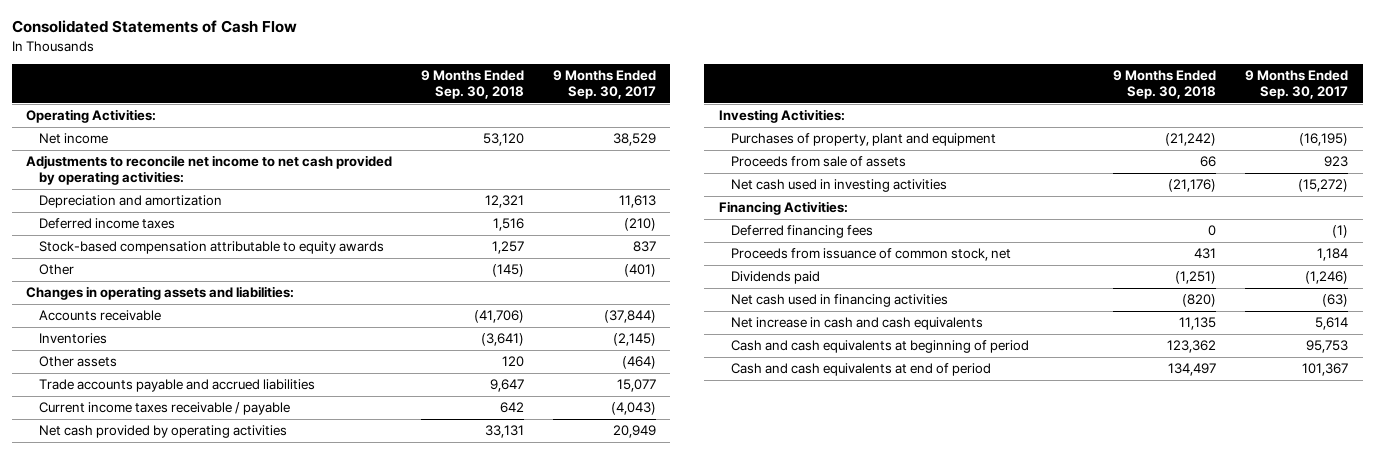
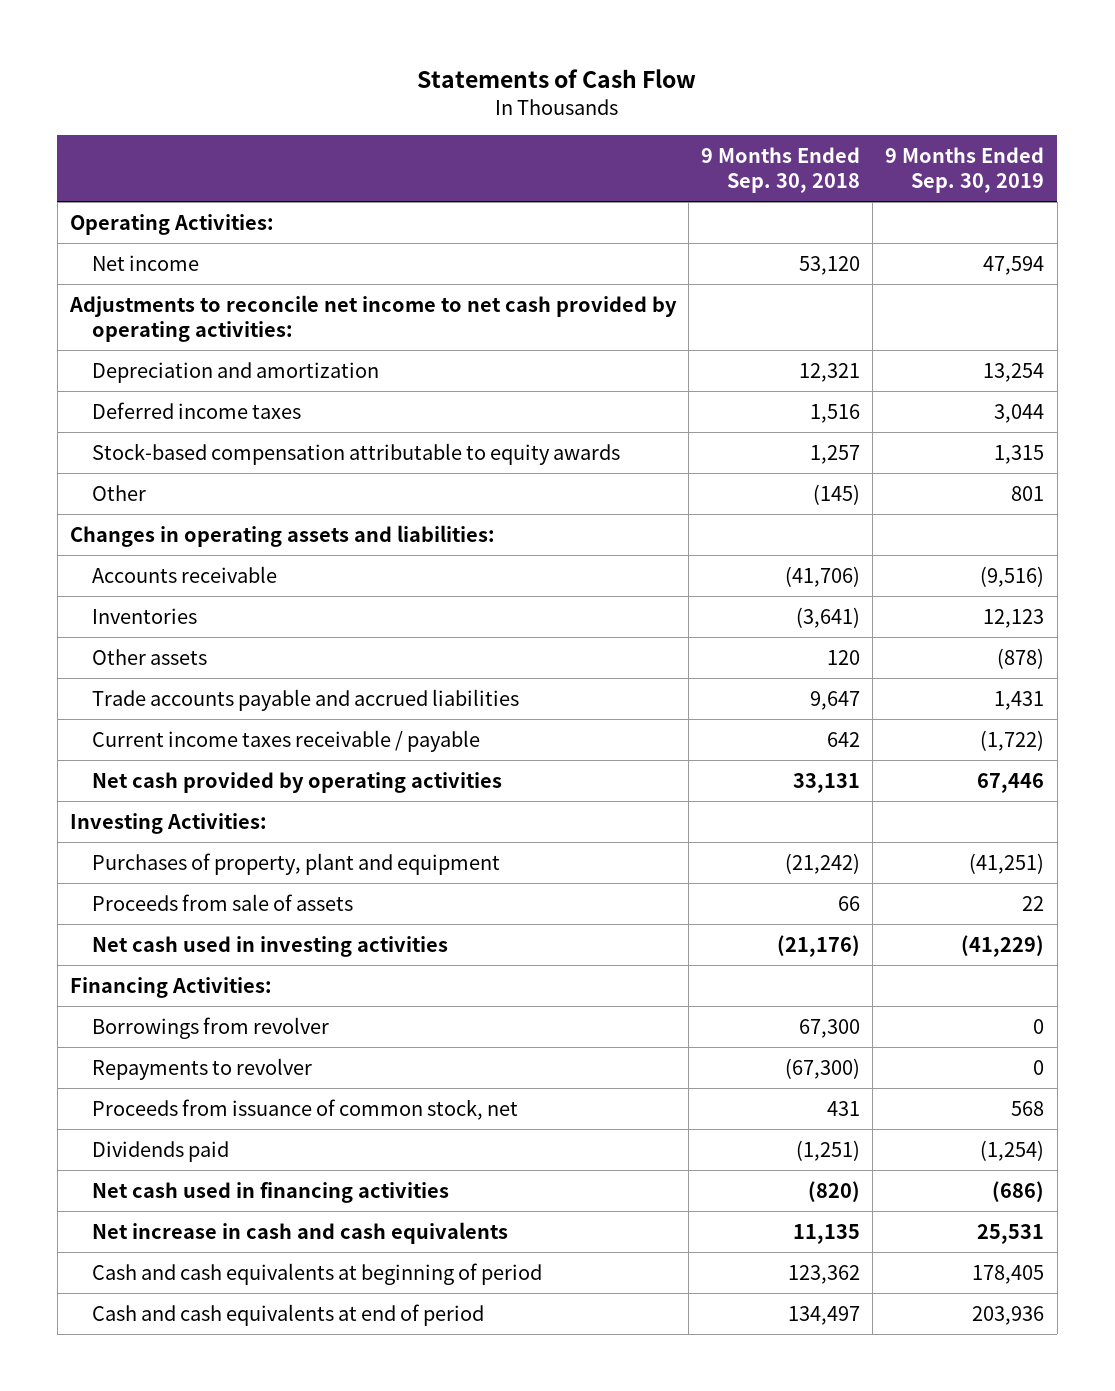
- Consolidated Statements of Cash Flow
+ Statements of Cash Flow
- | 9 Months Ended Sep. 30, 2018 | 9 Months Ended Sep. 30, 2017
+ | 9 Months Ended Sep. 30, 2018 | 9 Months Ended Sep. 30, 2019
- Deferred financing fees | 0 | (1)
+ Borrowings from revolver | 67,300 | 0
+ Repayments to revolver | (67,300) | 0

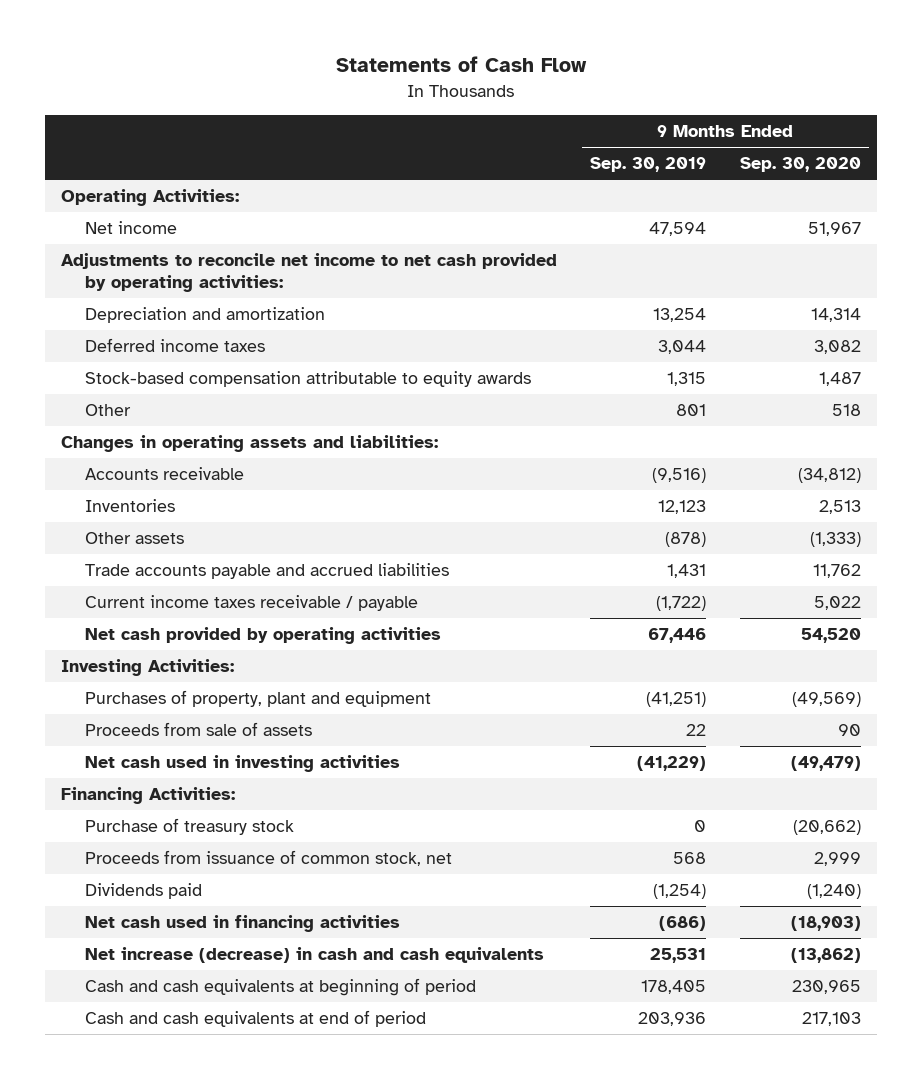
- | 9 Months Ended Sep. 30, 2018 | 9 Months Ended Sep. 30, 2019
+ | 9 Months Ended Sep. 30, 2019 | 9 Months Ended Sep. 30, 2020
- Borrowings from revolver | 67,300 | 0
- Repayments to revolver | (67,300) | 0
+ Purchase of treasury stock | 0 | (20,662)
- Net increase in cash and cash equivalents | 11,135 | 25,531
+ Net increase (decrease) in cash and cash equivalents | 25,531 | (13,862)

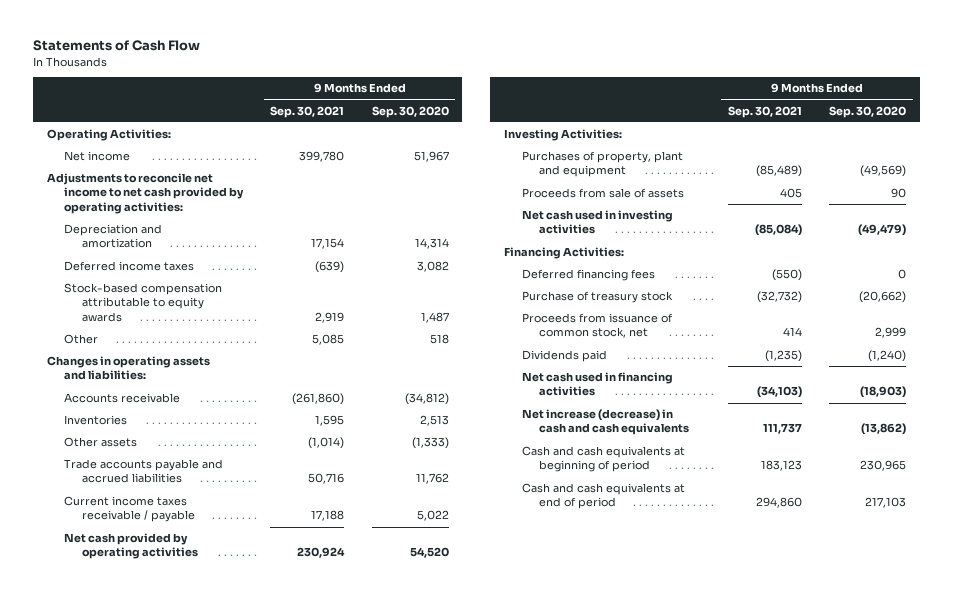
- | 9 Months Ended Sep. 30, 2019 | 9 Months Ended Sep. 30, 2020
+ | 9 Months Ended Sep. 30, 2021 | 9 Months Ended Sep. 30, 2020
+ Deferred financing fees | (550) | 0

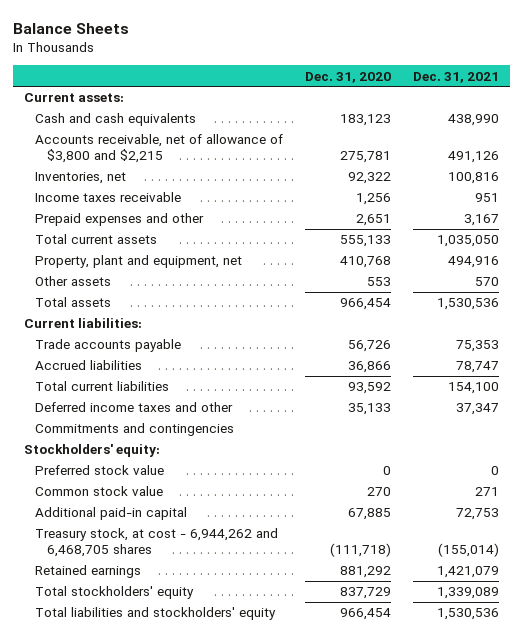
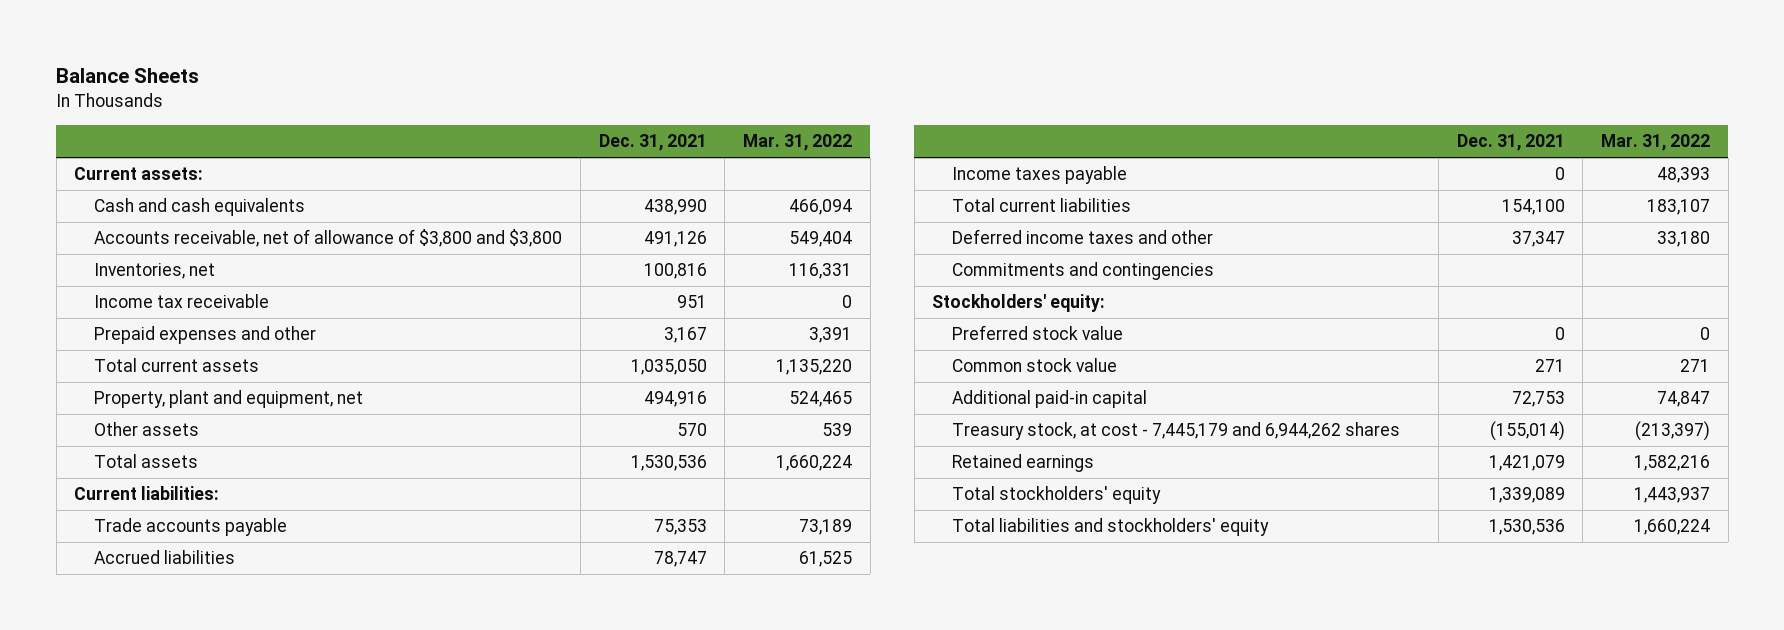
- | Dec. 31, 2020 | Dec. 31, 2021
+ | Dec. 31, 2021 | Mar. 31, 2022
- Accounts receivable, net of allowance of $3,800 and $2,215 | 275,781 | 491,126
+ Accounts receivable, net of allowance of $3,800 and $3,800 | 491,126 | 549,404
- Income taxes receivable | 1,256 | 951
+ Income tax receivable | 951 | 0
+ Income taxes payable | 0 | 48,393
- Treasury stock, at cost - 6,944,262 and 6,468,705 shares | (111,718) | (155,014)
+ Treasury stock, at cost - 7,445,179 and 6,944,262 shares | (155,014) | (213,397)

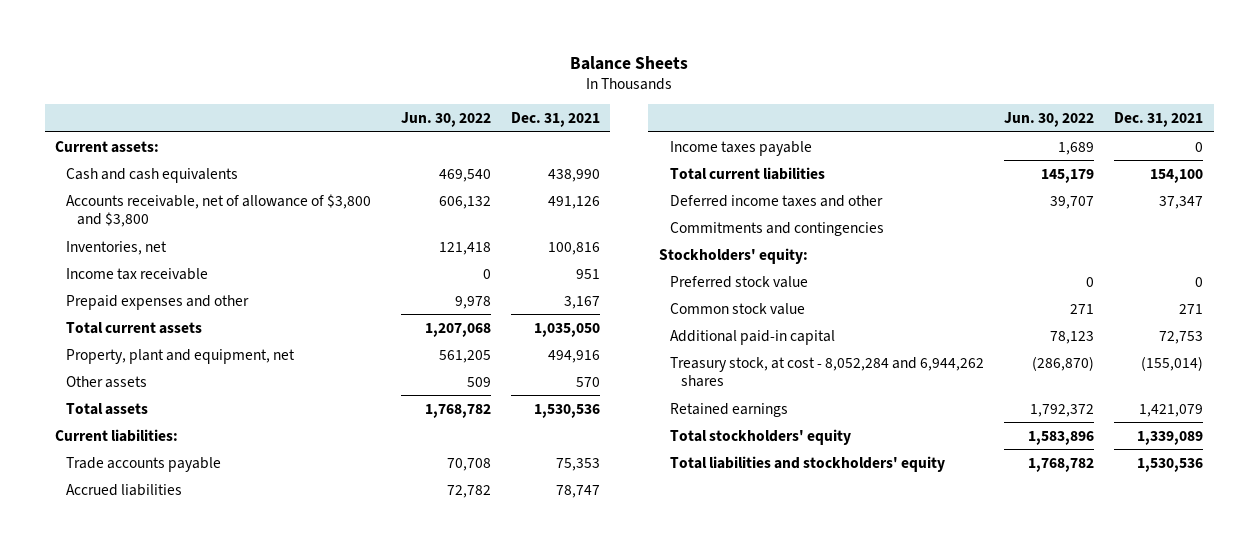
- | Dec. 31, 2021 | Mar. 31, 2022
+ | Jun. 30, 2022 | Dec. 31, 2021
- Treasury stock, at cost - 7,445,179 and 6,944,262 shares | (155,014) | (213,397)
+ Treasury stock, at cost - 8,052,284 and 6,944,262 shares | (286,870) | (155,014)

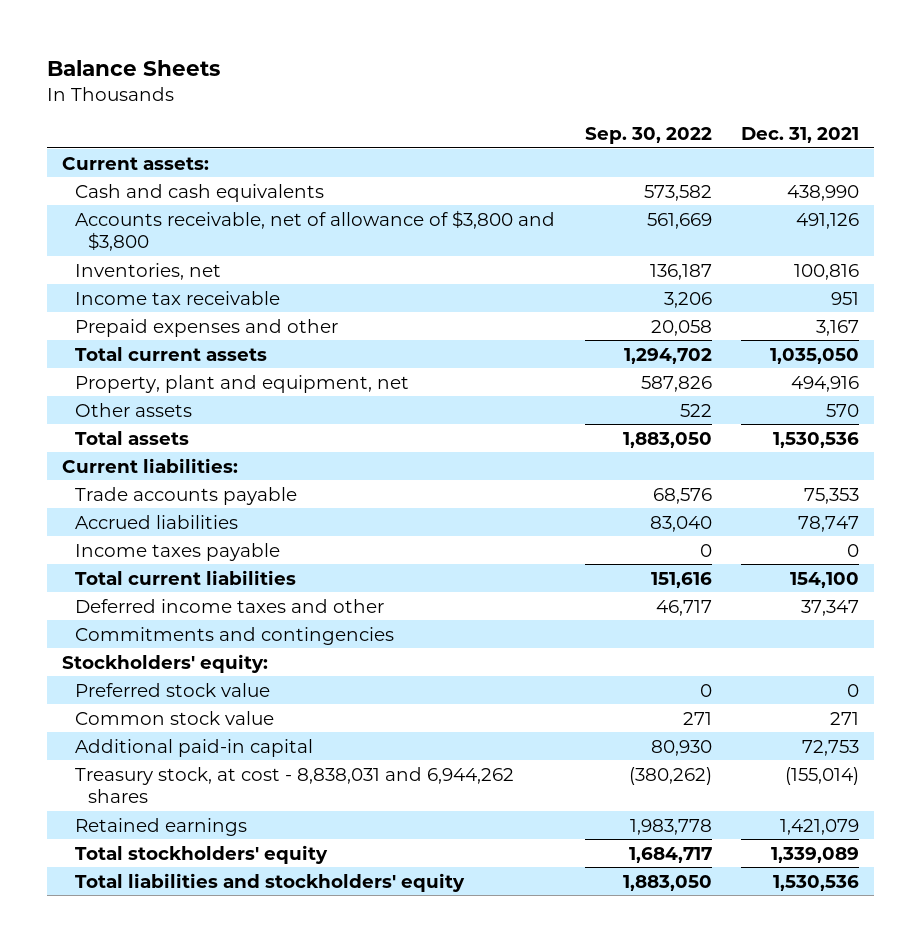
- | Jun. 30, 2022 | Dec. 31, 2021
+ | Sep. 30, 2022 | Dec. 31, 2021
- Treasury stock, at cost - 8,052,284 and 6,944,262 shares | (286,870) | (155,014)
+ Treasury stock, at cost - 8,838,031 and 6,944,262 shares | (380,262) | (155,014)

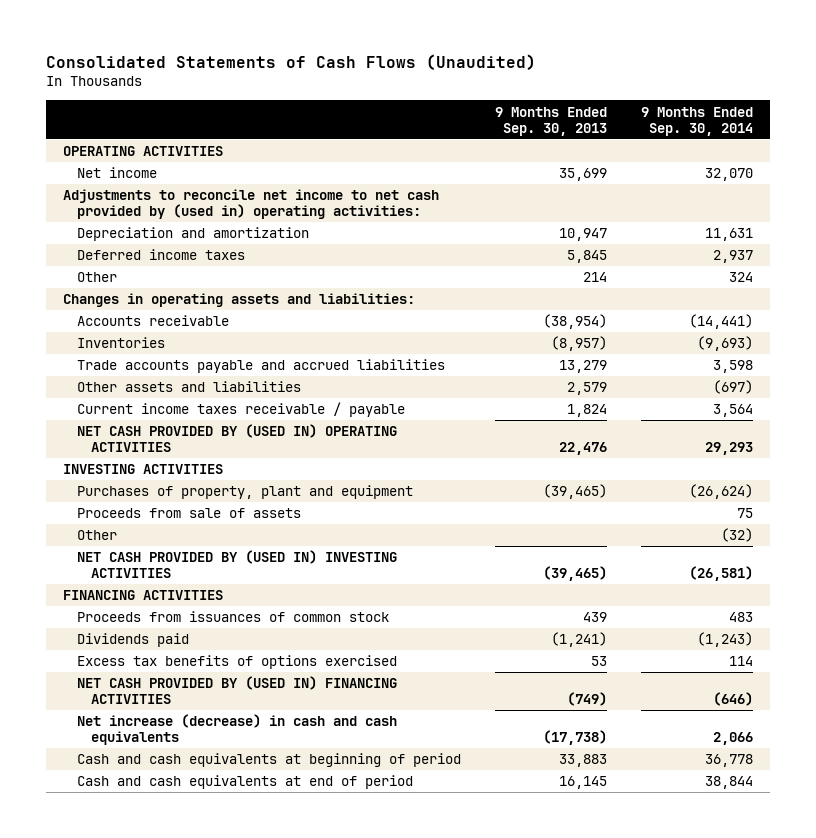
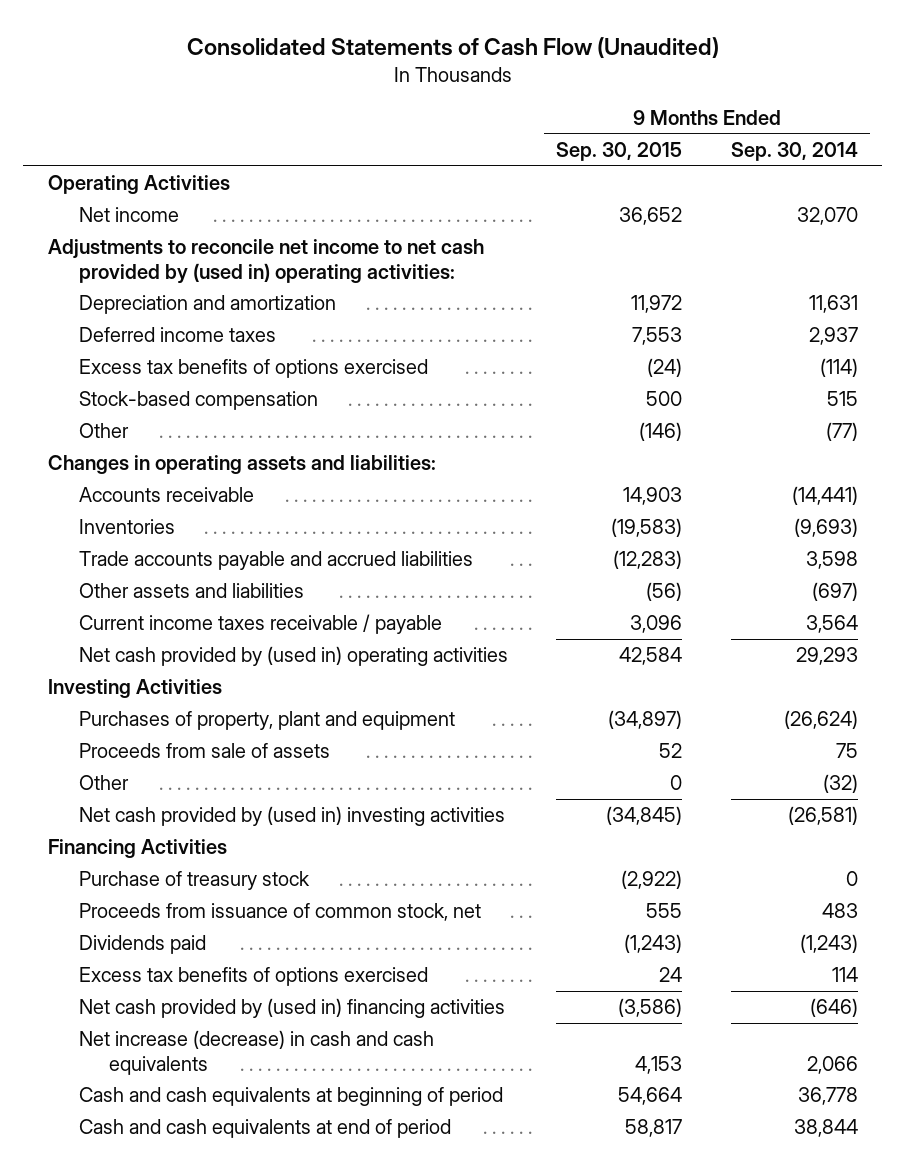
- Consolidated Statements of Cash Flows (Unaudited)
+ Consolidated Statements of Cash Flow (Unaudited)
- | 9 Months Ended Sep. 30, 2013 | 9 Months Ended Sep. 30, 2014
+ | 9 Months Ended Sep. 30, 2015 | 9 Months Ended Sep. 30, 2014
- OPERATING ACTIVITIES
+ Operating Activities
- Other | 214 | 324
+ Excess tax benefits of options exercised | (24) | (114)
+ Stock-based compensation | 500 | 515
+ Other | (146) | (77)
- NET CASH PROVIDED BY (USED IN) OPERATING ACTIVITIES | 22,476 | 29,293
- INVESTING ACTIVITIES
+ Net cash provided by (used in) operating activities | 42,584 | 29,293
+ Investing Activities
- NET CASH PROVIDED BY (USED IN) INVESTING ACTIVITIES | (39,465) | (26,581)
- FINANCING ACTIVITIES
- Proceeds from issuances of common stock | 439 | 483
+ Net cash provided by (used in) investing activities | (34,845) | (26,581)
+ Financing Activities
+ Purchase of treasury stock | (2,922) | 0
+ Proceeds from issuance of common stock, net | 555 | 483
- NET CASH PROVIDED BY (USED IN) FINANCING ACTIVITIES | (749) | (646)
+ Net cash provided by (used in) financing activities | (3,586) | (646)

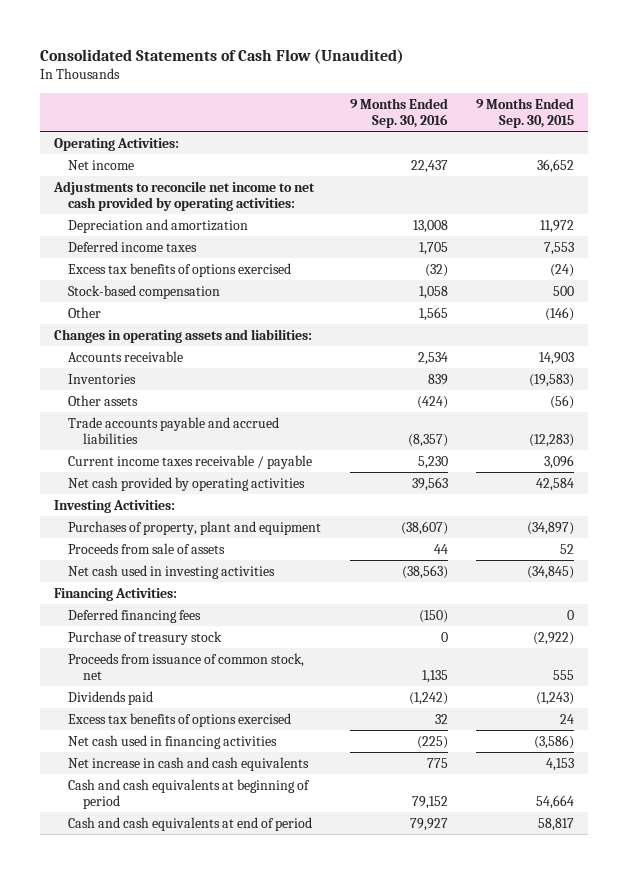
- | 9 Months Ended Sep. 30, 2015 | 9 Months Ended Sep. 30, 2014
+ | 9 Months Ended Sep. 30, 2016 | 9 Months Ended Sep. 30, 2015
- Operating Activities
+ Operating Activities:
- Adjustments to reconcile net income to net cash provided by (used in) operating activities:
+ Adjustments to reconcile net income to net cash provided by operating activities:
+ Other assets | (424) | (56)
- Other assets and liabilities | (56) | (697)
- Net cash provided by (used in) operating activities | 42,584 | 29,293
- Investing Activities
+ Net cash provided by operating activities | 39,563 | 42,584
+ Investing Activities:
- Other | 0 | (32)
- Net cash provided by (used in) investing activities | (34,845) | (26,581)
- Financing Activities
+ Net cash used in investing activities | (38,563) | (34,845)
+ Financing Activities:
+ Deferred financing fees | (150) | 0
- Net cash provided by (used in) financing activities | (3,586) | (646)
- Net increase (decrease) in cash and cash equivalents | 4,153 | 2,066
+ Net cash used in financing activities | (225) | (3,586)
+ Net increase in cash and cash equivalents | 775 | 4,153

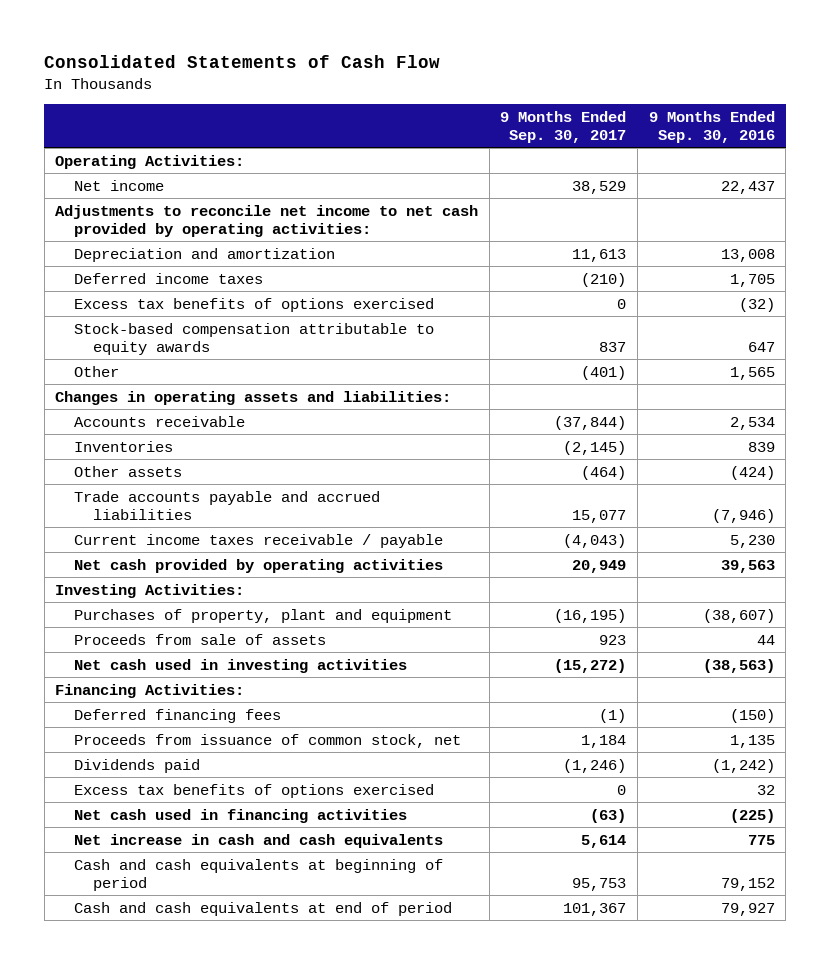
- Consolidated Statements of Cash Flow (Unaudited)
+ Consolidated Statements of Cash Flow
- | 9 Months Ended Sep. 30, 2016 | 9 Months Ended Sep. 30, 2015
+ | 9 Months Ended Sep. 30, 2017 | 9 Months Ended Sep. 30, 2016
- Stock-based compensation | 1,058 | 500
+ Stock-based compensation attributable to equity awards | 837 | 647
- Trade accounts payable and accrued liabilities | (8,357) | (12,283)
+ Trade accounts payable and accrued liabilities | 15,077 | (7,946)
- Purchase of treasury stock | 0 | (2,922)

